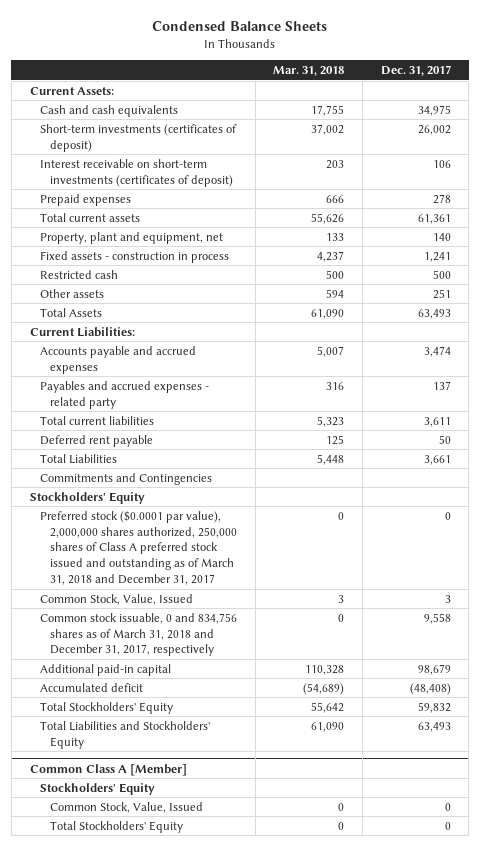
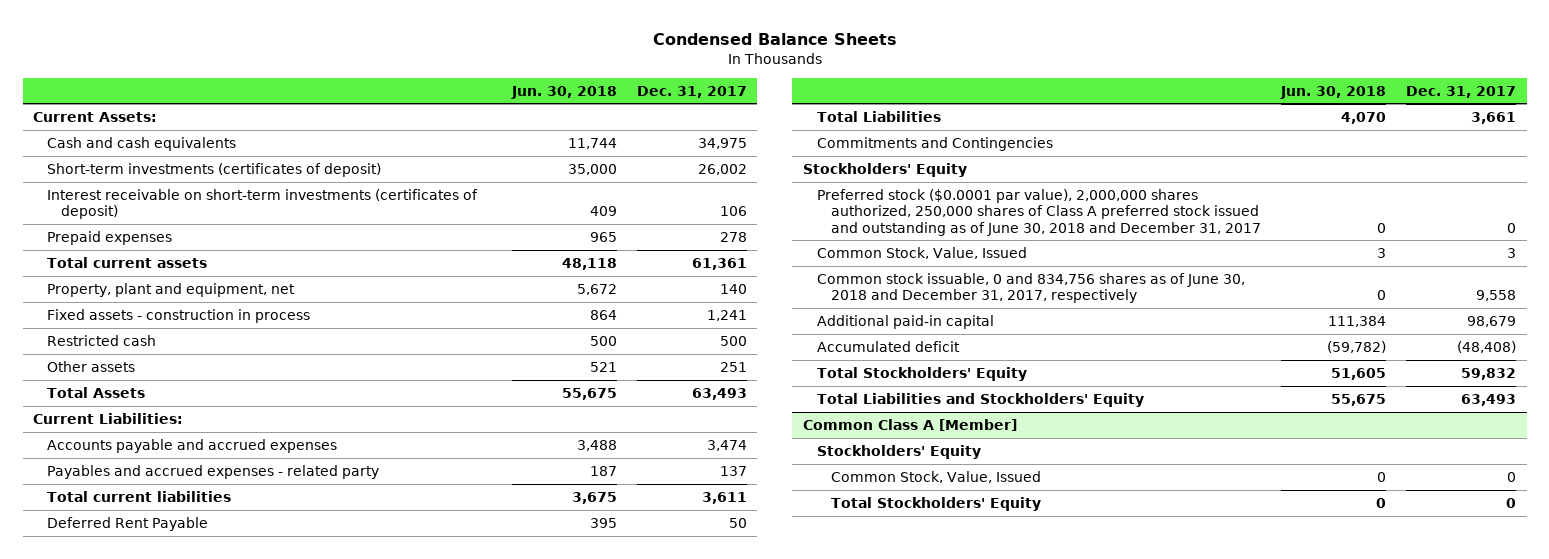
- | Mar. 31, 2018 | Dec. 31, 2017
+ | Jun. 30, 2018 | Dec. 31, 2017
- Deferred rent payable | 125 | 50
+ Deferred Rent Payable | 395 | 50
- Preferred stock ($0.0001 par value), 2,000,000 shares authorized, 250,000 shares of Class A preferred stock issued and outstanding as of March 31, 2018 and December 31, 2017 | 0 | 0
+ Preferred stock ($0.0001 par value), 2,000,000 shares authorized, 250,000 shares of Class A preferred stock issued and outstanding as of June 30, 2018 and December 31, 2017 | 0 | 0
- Common stock issuable, 0 and 834,756 shares as of March 31, 2018 and December 31, 2017, respectively | 0 | 9,558
+ Common stock issuable, 0 and 834,756 shares as of June 30, 2018 and December 31, 2017, respectively | 0 | 9,558

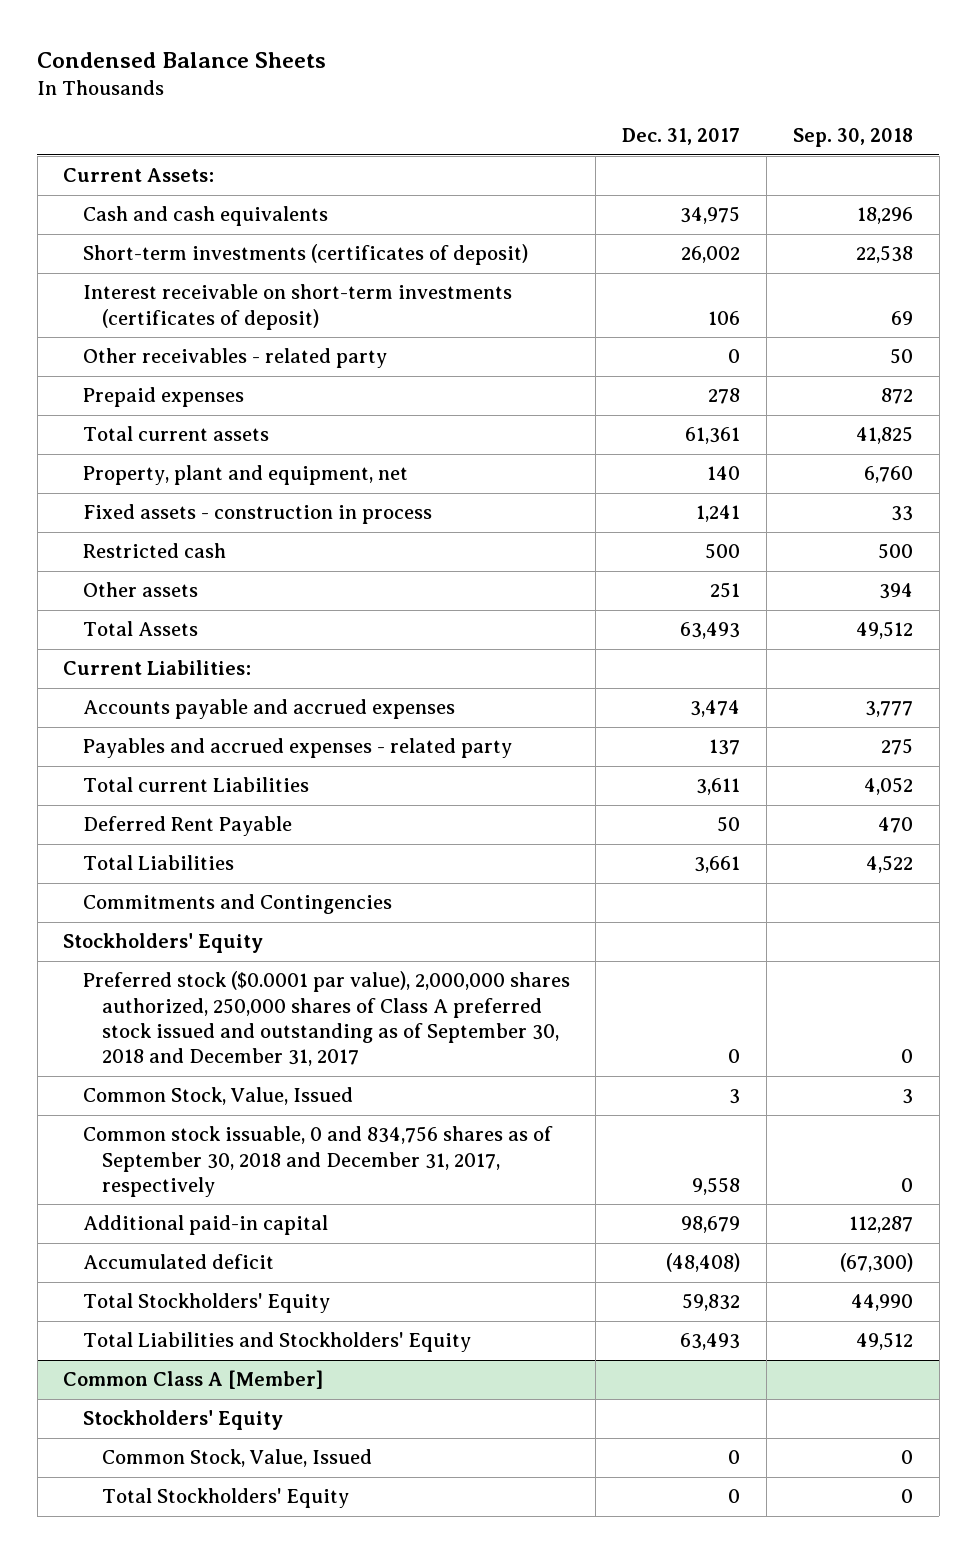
- | Jun. 30, 2018 | Dec. 31, 2017
+ | Dec. 31, 2017 | Sep. 30, 2018
+ Other receivables - related party | 0 | 50
- Total current liabilities | 3,675 | 3,611
+ Total current Liabilities | 3,611 | 4,052
- Preferred stock ($0.0001 par value), 2,000,000 shares authorized, 250,000 shares of Class A preferred stock issued and outstanding as of June 30, 2018 and December 31, 2017 | 0 | 0
+ Preferred stock ($0.0001 par value), 2,000,000 shares authorized, 250,000 shares of Class A preferred stock issued and outstanding as of September 30, 2018 and December 31, 2017 | 0 | 0
- Common stock issuable, 0 and 834,756 shares as of June 30, 2018 and December 31, 2017, respectively | 0 | 9,558
+ Common stock issuable, 0 and 834,756 shares as of September 30, 2018 and December 31, 2017, respectively | 9,558 | 0

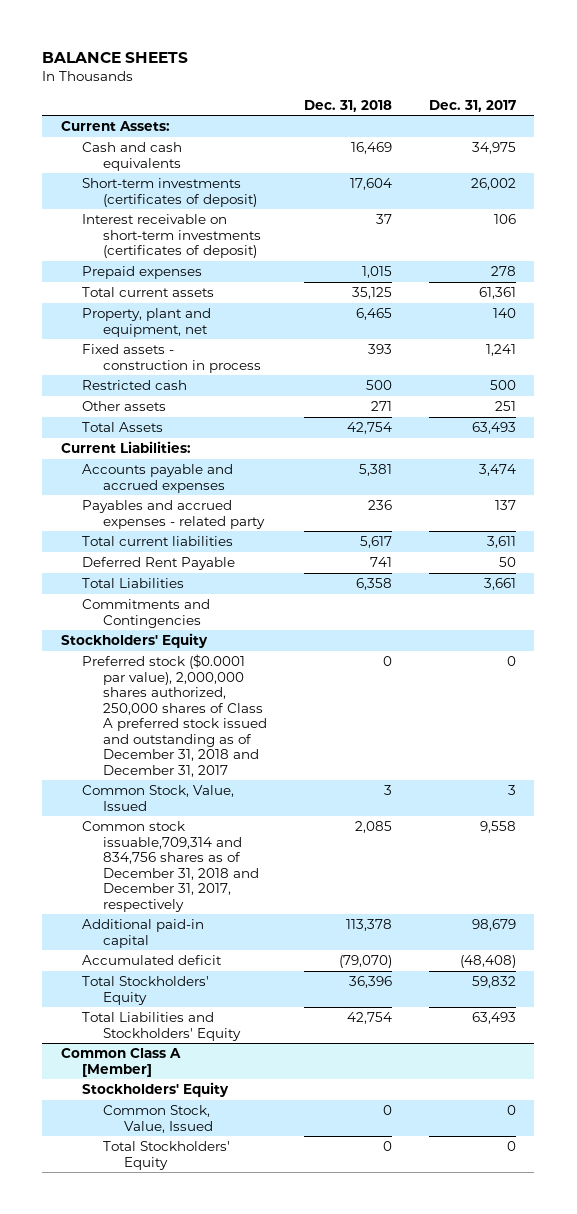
- Condensed Balance Sheets
+ BALANCE SHEETS
- | Dec. 31, 2017 | Sep. 30, 2018
+ | Dec. 31, 2018 | Dec. 31, 2017
- Other receivables - related party | 0 | 50
- Total current Liabilities | 3,611 | 4,052
+ Total current liabilities | 5,617 | 3,611
- Preferred stock ($0.0001 par value), 2,000,000 shares authorized, 250,000 shares of Class A preferred stock issued and outstanding as of September 30, 2018 and December 31, 2017 | 0 | 0
+ Preferred stock ($0.0001 par value), 2,000,000 shares authorized, 250,000 shares of Class A preferred stock issued and outstanding as of December 31, 2018 and December 31, 2017 | 0 | 0
- Common stock issuable, 0 and 834,756 shares as of September 30, 2018 and December 31, 2017, respectively | 9,558 | 0
+ Common stock issuable,709,314 and 834,756 shares as of December 31, 2018 and December 31, 2017, respectively | 2,085 | 9,558

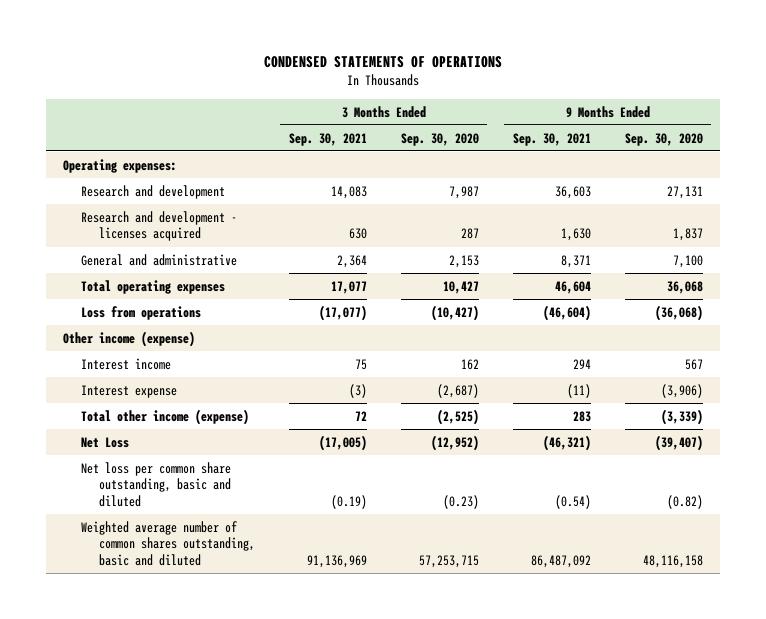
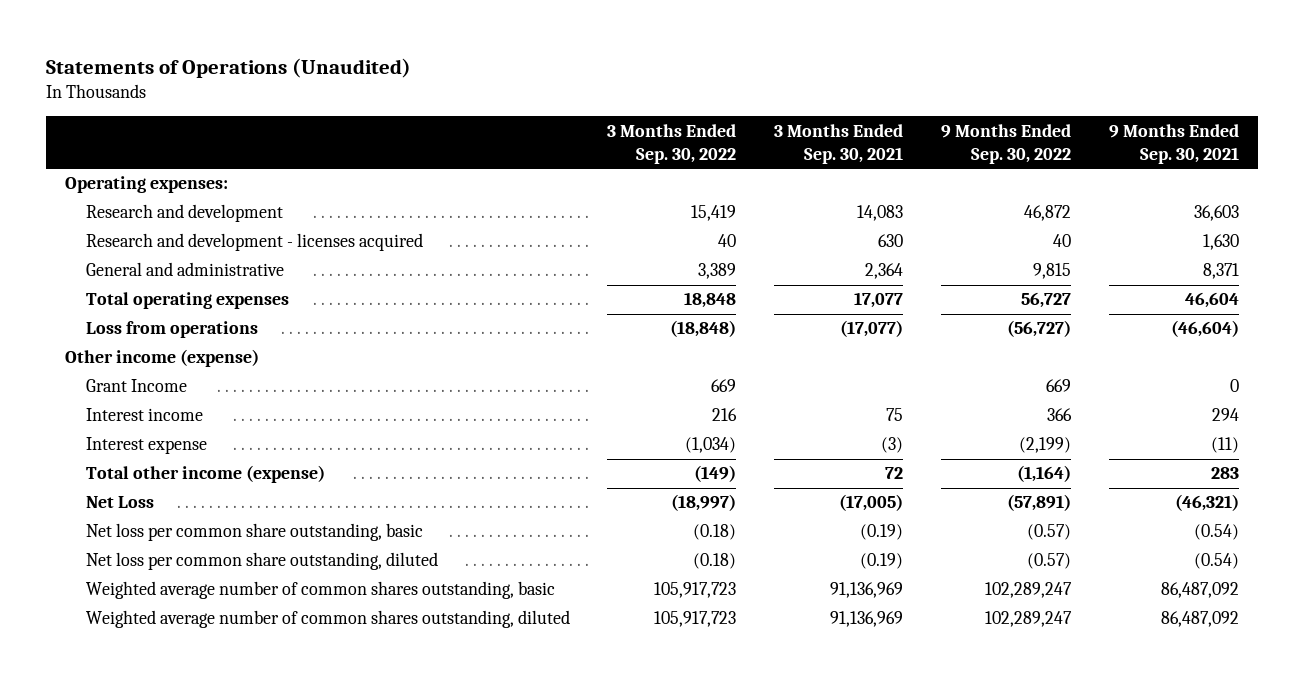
- CONDENSED STATEMENTS OF OPERATIONS
+ Statements of Operations (Unaudited)
- | 3 Months Ended Sep. 30, 2021 | 3 Months Ended Sep. 30, 2020 | 9 Months Ended Sep. 30, 2021 | 9 Months Ended Sep. 30, 2020
+ | 3 Months Ended Sep. 30, 2022 | 3 Months Ended Sep. 30, 2021 | 9 Months Ended Sep. 30, 2022 | 9 Months Ended Sep. 30, 2021
+ Grant Income | 669 | | 669 | 0
- Net loss per common share outstanding, basic and diluted | (0.19) | (0.23) | (0.54) | (0.82)
- Weighted average number of common shares outstanding, basic and diluted | 91,136,969 | 57,253,715 | 86,487,092 | 48,116,158
+ Net loss per common share outstanding, basic | (0.18) | (0.19) | (0.57) | (0.54)
+ Net loss per common share outstanding, diluted | (0.18) | (0.19) | (0.57) | (0.54)
+ Weighted average number of common shares outstanding, basic | 105,917,723 | 91,136,969 | 102,289,247 | 86,487,092
+ Weighted average number of common shares outstanding, diluted | 105,917,723 | 91,136,969 | 102,289,247 | 86,487,092

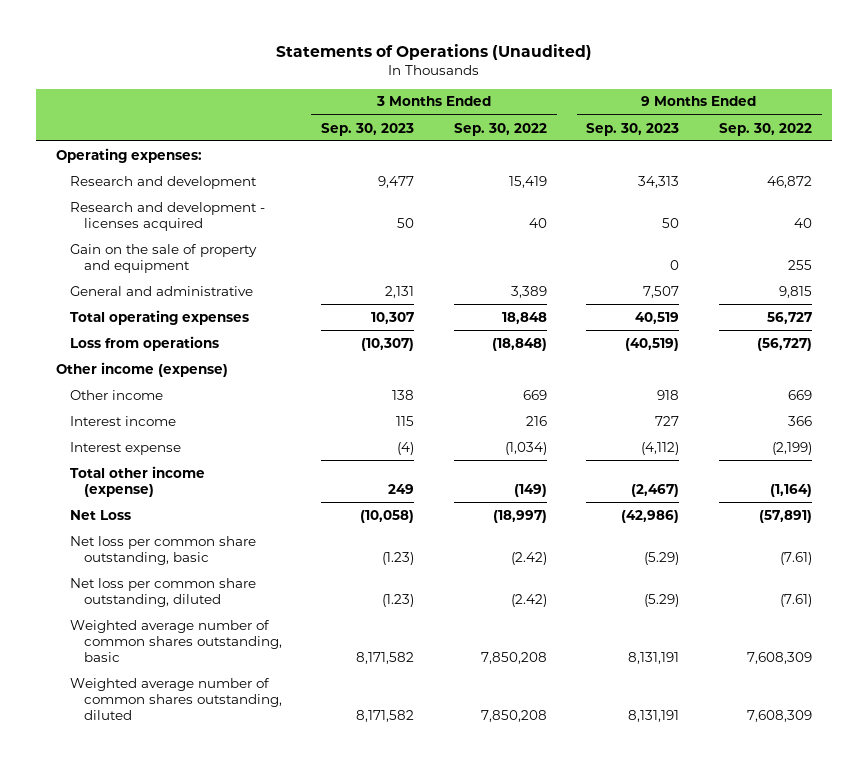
- | 3 Months Ended Sep. 30, 2022 | 3 Months Ended Sep. 30, 2021 | 9 Months Ended Sep. 30, 2022 | 9 Months Ended Sep. 30, 2021
+ | 3 Months Ended Sep. 30, 2023 | 3 Months Ended Sep. 30, 2022 | 9 Months Ended Sep. 30, 2023 | 9 Months Ended Sep. 30, 2022
+ Gain on the sale of property and equipment | | | 0 | 255
- Grant Income | 669 | | 669 | 0
+ Other income | 138 | 669 | 918 | 669
- Net loss per common share outstanding, basic | (0.18) | (0.19) | (0.57) | (0.54)
- Net loss per common share outstanding, diluted | (0.18) | (0.19) | (0.57) | (0.54)
- Weighted average number of common shares outstanding, basic | 105,917,723 | 91,136,969 | 102,289,247 | 86,487,092
- Weighted average number of common shares outstanding, diluted | 105,917,723 | 91,136,969 | 102,289,247 | 86,487,092
+ Net loss per common share outstanding, basic | (1.23) | (2.42) | (5.29) | (7.61)
+ Net loss per common share outstanding, diluted | (1.23) | (2.42) | (5.29) | (7.61)
+ Weighted average number of common shares outstanding, basic | 8,171,582 | 7,850,208 | 8,131,191 | 7,608,309
+ Weighted average number of common shares outstanding, diluted | 8,171,582 | 7,850,208 | 8,131,191 | 7,608,309

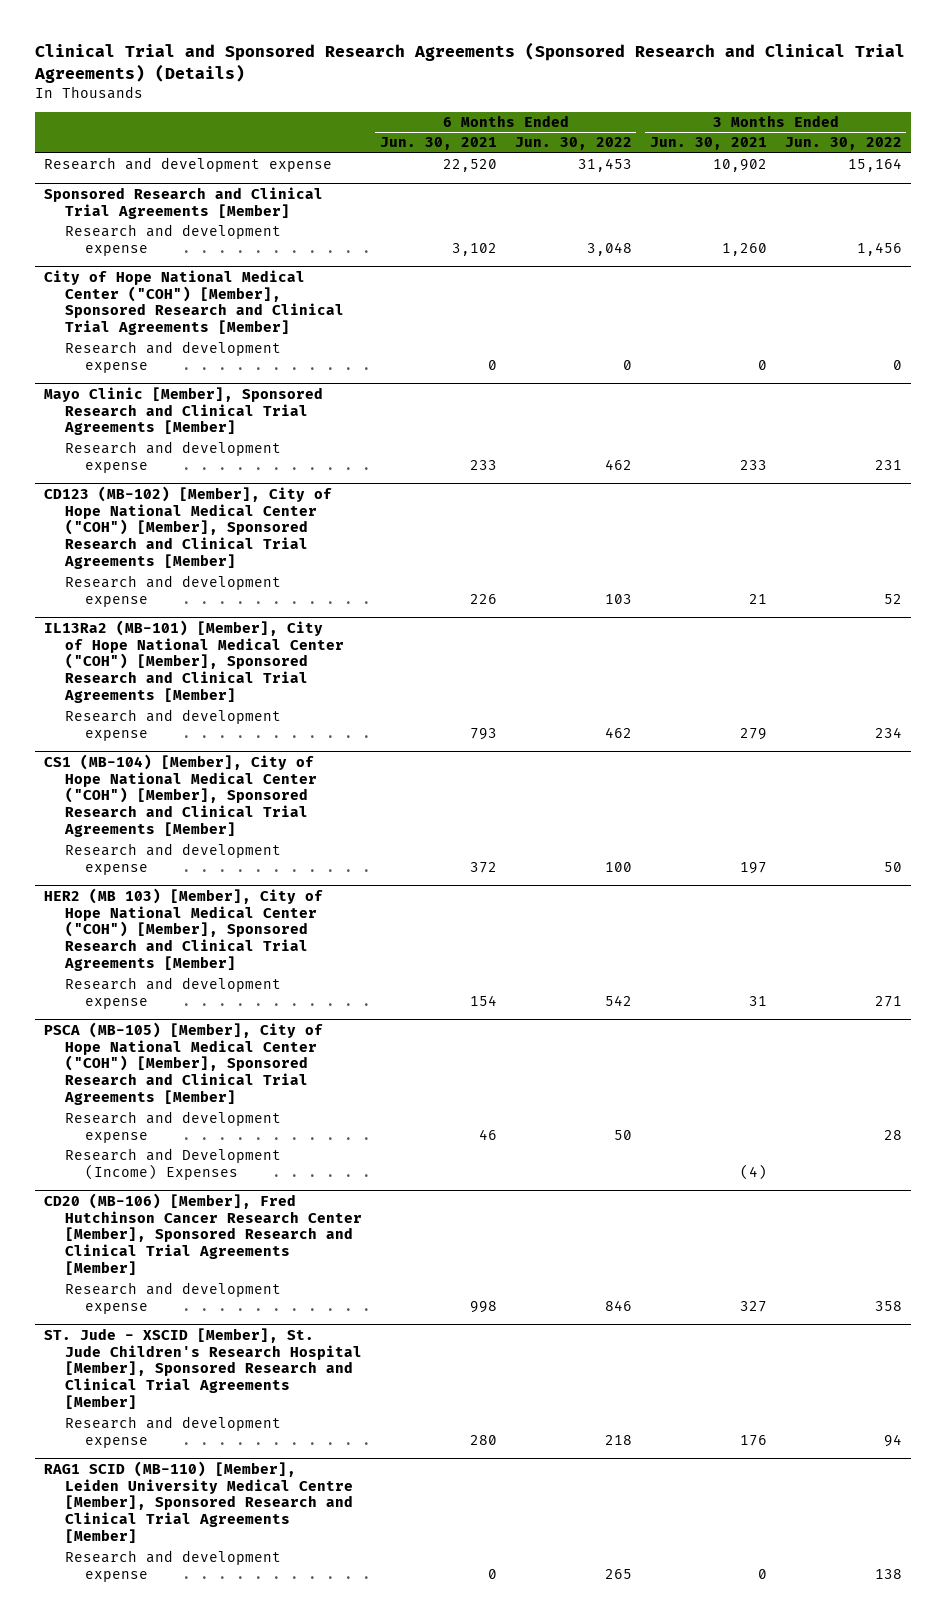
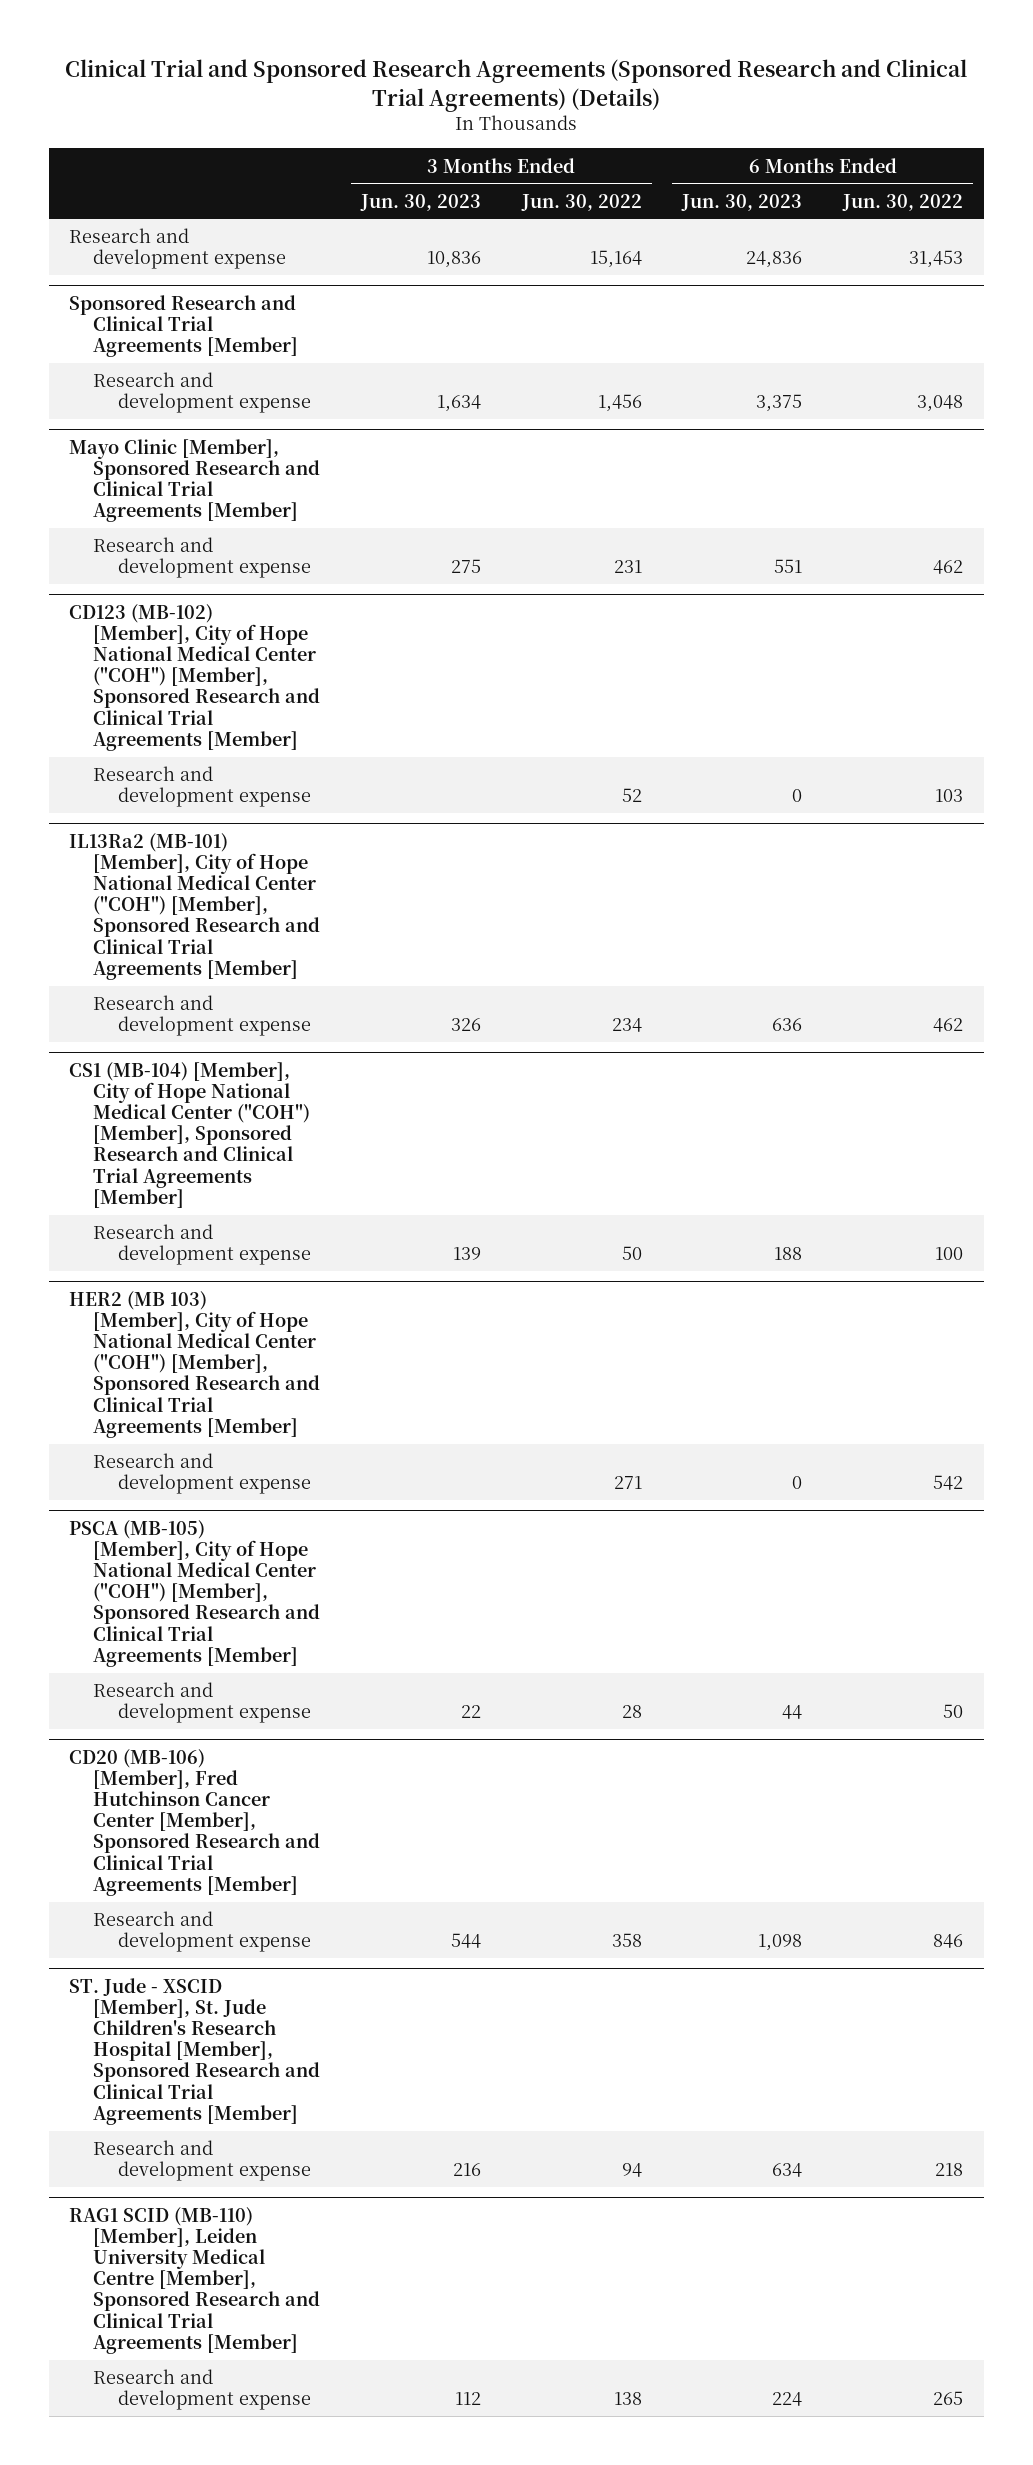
- | 6 Months Ended Jun. 30, 2021 | 6 Months Ended Jun. 30, 2022 | 3 Months Ended Jun. 30, 2021 | 3 Months Ended Jun. 30, 2022
+ | 3 Months Ended Jun. 30, 2023 | 3 Months Ended Jun. 30, 2022 | 6 Months Ended Jun. 30, 2023 | 6 Months Ended Jun. 30, 2022
- City of Hope National Medical Center ("COH") [Member], Sponsored Research and Clinical Trial Agreements [Member]
- Research and development expense | 0 | 0 | 0 | 0
@ PSCA (MB-105) [Member], City of Hope National Medical Center ("COH") [Member], Sponsored Research and Clinical Trial Agreements [Member]
- Research and Development (Income) Expenses | | | (4) |
- CD20 (MB-106) [Member], Fred Hutchinson Cancer Research Center [Member], Sponsored Research and Clinical Trial Agreements [Member]
+ CD20 (MB-106) [Member], Fred Hutchinson Cancer Center [Member], Sponsored Research and Clinical Trial Agreements [Member]

